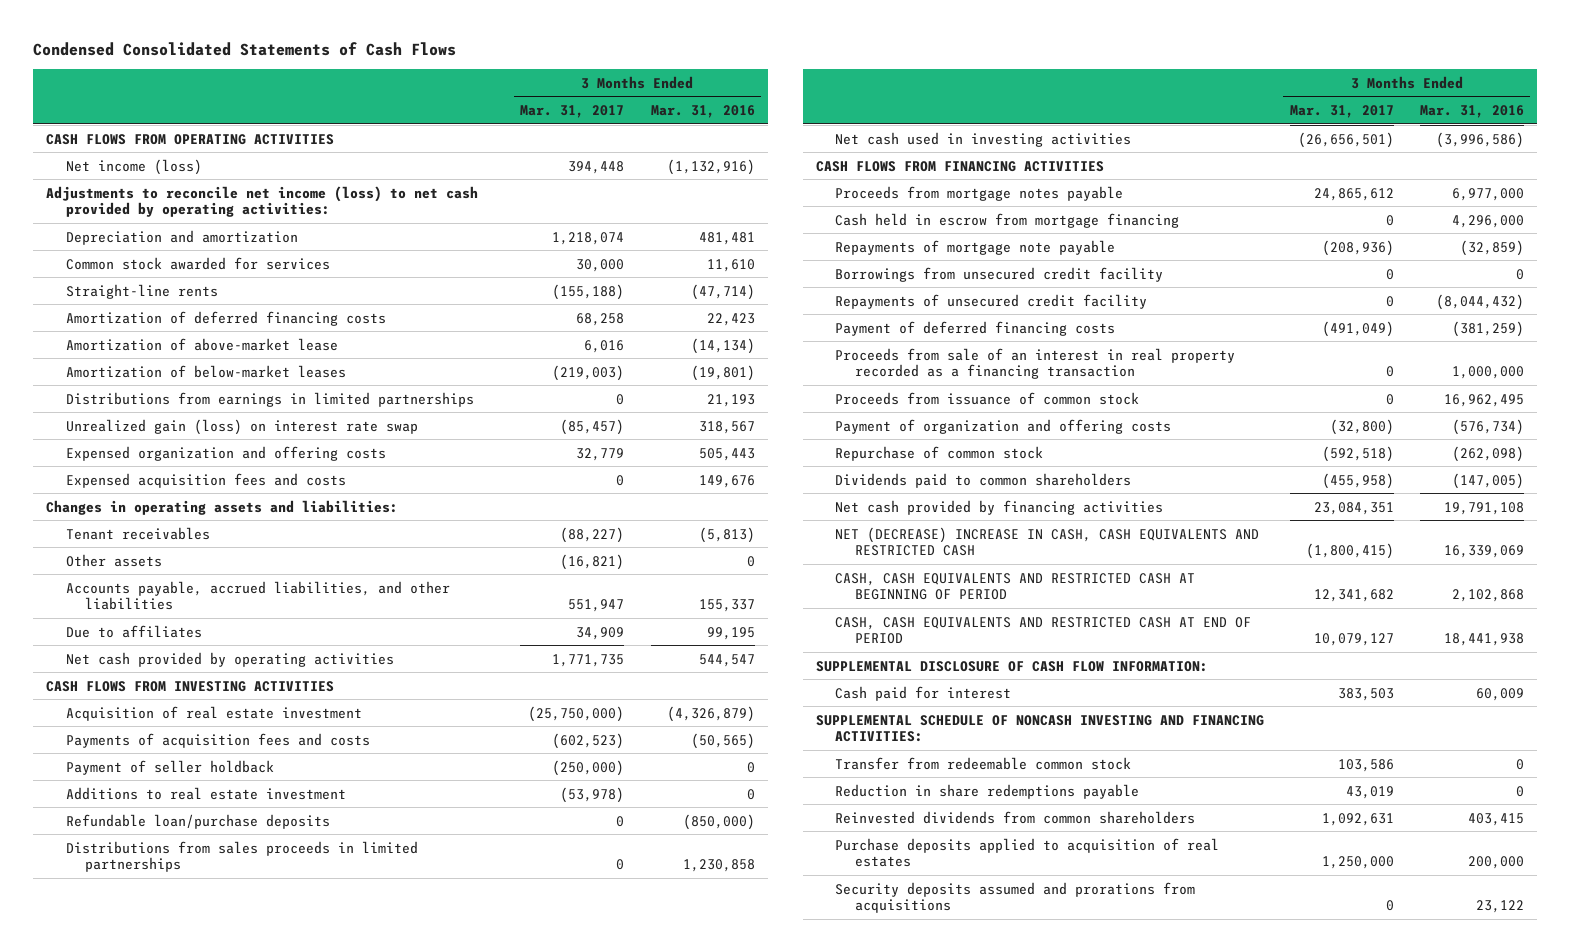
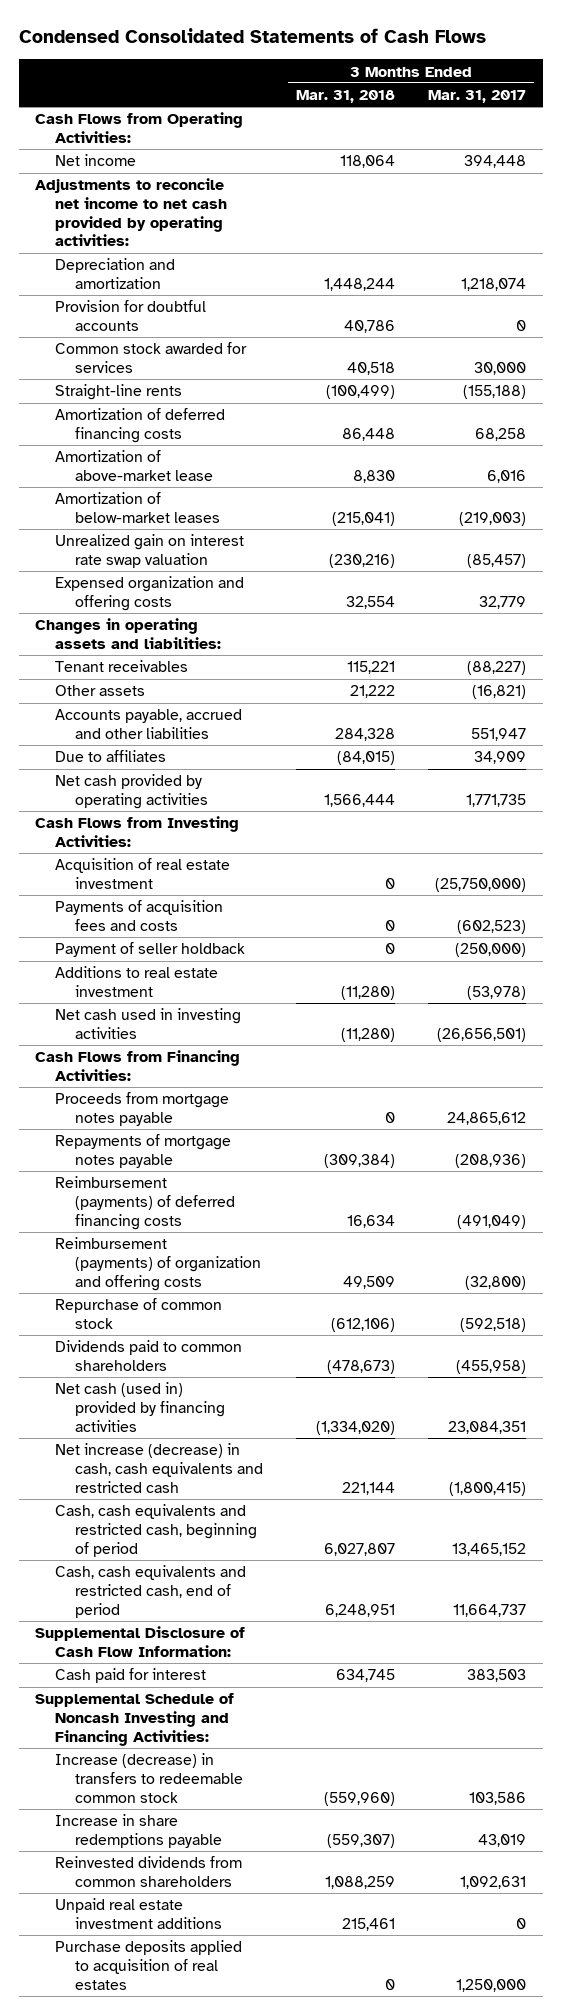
- | 3 Months Ended Mar. 31, 2017 | 3 Months Ended Mar. 31, 2016
+ | 3 Months Ended Mar. 31, 2018 | 3 Months Ended Mar. 31, 2017
- CASH FLOWS FROM OPERATING ACTIVITIES
- Net income (loss) | 394,448 | (1,132,916)
- Adjustments to reconcile net income (loss) to net cash provided by operating activities:
+ Cash Flows from Operating Activities:
+ Net income | 118,064 | 394,448
+ Adjustments to reconcile net income to net cash provided by operating activities:
+ Provision for doubtful accounts | 40,786 | 0
- Distributions from earnings in limited partnerships | 0 | 21,193
- Unrealized gain (loss) on interest rate swap | (85,457) | 318,567
+ Unrealized gain on interest rate swap valuation | (230,216) | (85,457)
- Expensed acquisition fees and costs | 0 | 149,676
- Accounts payable, accrued liabilities, and other liabilities | 551,947 | 155,337
+ Accounts payable, accrued and other liabilities | 284,328 | 551,947
- CASH FLOWS FROM INVESTING ACTIVITIES
+ Cash Flows from Investing Activities:
- Refundable loan/purchase deposits | 0 | (850,000)
- Distributions from sales proceeds in limited partnerships | 0 | 1,230,858
- CASH FLOWS FROM FINANCING ACTIVITIES
+ Cash Flows from Financing Activities:
- Cash held in escrow from mortgage financing | 0 | 4,296,000
- Repayments of mortgage note payable | (208,936) | (32,859)
- Borrowings from unsecured credit facility | 0 | 0
- Repayments of unsecured credit facility | 0 | (8,044,432)
- Payment of deferred financing costs | (491,049) | (381,259)
- Proceeds from sale of an interest in real property recorded as a financing transaction | 0 | 1,000,000
- Proceeds from issuance of common stock | 0 | 16,962,495
- Payment of organization and offering costs | (32,800) | (576,734)
+ Repayments of mortgage notes payable | (309,384) | (208,936)
+ Reimbursement (payments) of deferred financing costs | 16,634 | (491,049)
+ Reimbursement (payments) of organization and offering costs | 49,509 | (32,800)
- Net cash provided by financing activities | 23,084,351 | 19,791,108
- NET (DECREASE) INCREASE IN CASH, CASH EQUIVALENTS AND RESTRICTED CASH | (1,800,415) | 16,339,069
- CASH, CASH EQUIVALENTS AND RESTRICTED CASH AT BEGINNING OF PERIOD | 12,341,682 | 2,102,868
- CASH, CASH EQUIVALENTS AND RESTRICTED CASH AT END OF PERIOD | 10,079,127 | 18,441,938
- SUPPLEMENTAL DISCLOSURE OF CASH FLOW INFORMATION:
+ Net cash (used in) provided by financing activities | (1,334,020) | 23,084,351
+ Net increase (decrease) in cash, cash equivalents and restricted cash | 221,144 | (1,800,415)
+ Cash, cash equivalents and restricted cash, beginning of period | 6,027,807 | 13,465,152
+ Cash, cash equivalents and restricted cash, end of period | 6,248,951 | 11,664,737
+ Supplemental Disclosure of Cash Flow Information:
- SUPPLEMENTAL SCHEDULE OF NONCASH INVESTING AND FINANCING ACTIVITIES:
- Transfer from redeemable common stock | 103,586 | 0
- Reduction in share redemptions payable | 43,019 | 0
+ Supplemental Schedule of Noncash Investing and Financing Activities:
+ Increase (decrease) in transfers to redeemable common stock | (559,960) | 103,586
+ Increase in share redemptions payable | (559,307) | 43,019
+ Unpaid real estate investment additions | 215,461 | 0
- Security deposits assumed and prorations from acquisitions | 0 | 23,122

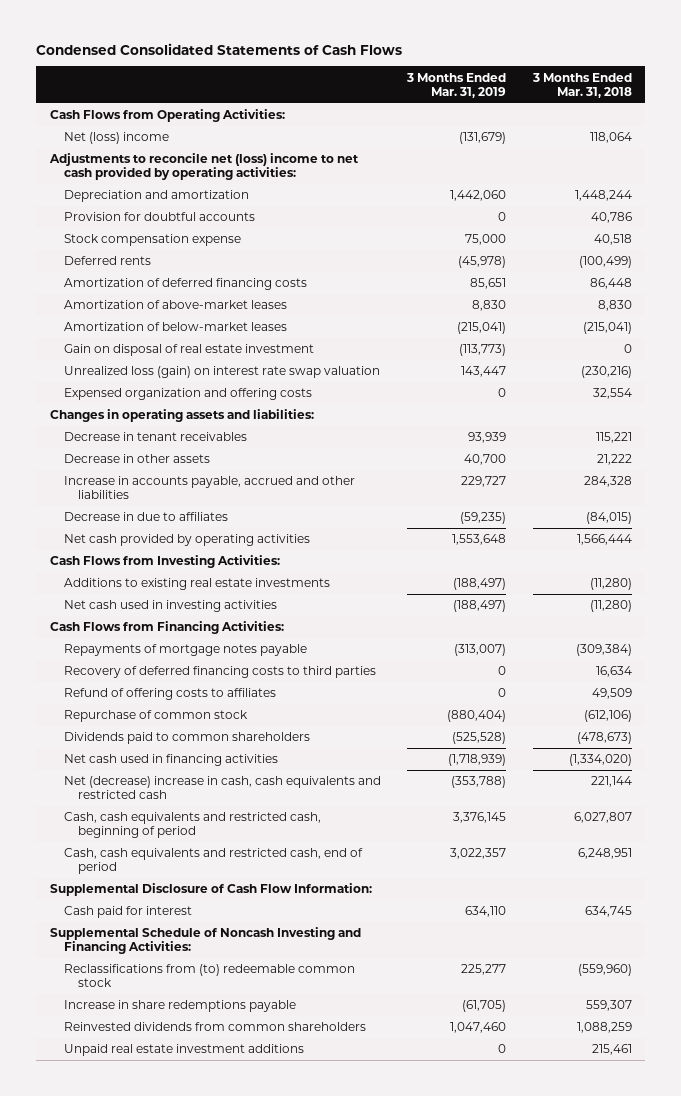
- | 3 Months Ended Mar. 31, 2018 | 3 Months Ended Mar. 31, 2017
+ | 3 Months Ended Mar. 31, 2019 | 3 Months Ended Mar. 31, 2018
- Net income | 118,064 | 394,448
- Adjustments to reconcile net income to net cash provided by operating activities:
+ Net (loss) income | (131,679) | 118,064
+ Adjustments to reconcile net (loss) income to net cash provided by operating activities:
- Common stock awarded for services | 40,518 | 30,000
- Straight-line rents | (100,499) | (155,188)
+ Stock compensation expense | 75,000 | 40,518
+ Deferred rents | (45,978) | (100,499)
- Amortization of above-market lease | 8,830 | 6,016
+ Amortization of above-market leases | 8,830 | 8,830
- Unrealized gain on interest rate swap valuation | (230,216) | (85,457)
+ Gain on disposal of real estate investment | (113,773) | 0
+ Unrealized loss (gain) on interest rate swap valuation | 143,447 | (230,216)
- Tenant receivables | 115,221 | (88,227)
- Other assets | 21,222 | (16,821)
- Accounts payable, accrued and other liabilities | 284,328 | 551,947
- Due to affiliates | (84,015) | 34,909
+ Decrease in tenant receivables | 93,939 | 115,221
+ Decrease in other assets | 40,700 | 21,222
+ Increase in accounts payable, accrued and other liabilities | 229,727 | 284,328
+ Decrease in due to affiliates | (59,235) | (84,015)
- Acquisition of real estate investment | 0 | (25,750,000)
- Payments of acquisition fees and costs | 0 | (602,523)
- Payment of seller holdback | 0 | (250,000)
- Additions to real estate investment | (11,280) | (53,978)
+ Additions to existing real estate investments | (188,497) | (11,280)
- Proceeds from mortgage notes payable | 0 | 24,865,612
- Reimbursement (payments) of deferred financing costs | 16,634 | (491,049)
- Reimbursement (payments) of organization and offering costs | 49,509 | (32,800)
+ Recovery of deferred financing costs to third parties | 0 | 16,634
+ Refund of offering costs to affiliates | 0 | 49,509
- Net cash (used in) provided by financing activities | (1,334,020) | 23,084,351
- Net increase (decrease) in cash, cash equivalents and restricted cash | 221,144 | (1,800,415)
+ Net cash used in financing activities | (1,718,939) | (1,334,020)
+ Net (decrease) increase in cash, cash equivalents and restricted cash | (353,788) | 221,144
- Increase (decrease) in transfers to redeemable common stock | (559,960) | 103,586
- Increase in share redemptions payable | (559,307) | 43,019
+ Reclassifications from (to) redeemable common stock | 225,277 | (559,960)
+ Increase in share redemptions payable | (61,705) | 559,307
- Purchase deposits applied to acquisition of real estates | 0 | 1,250,000

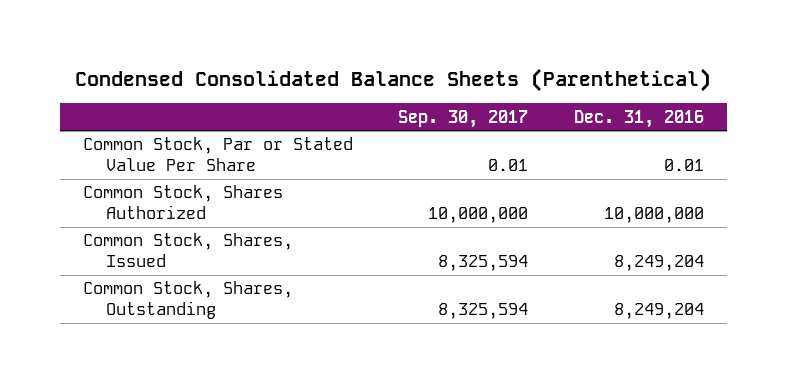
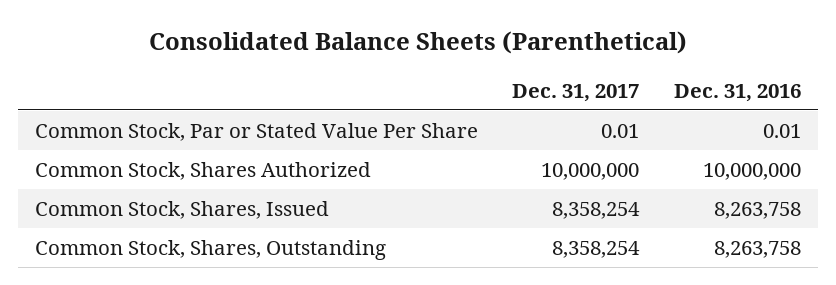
- Condensed Consolidated Balance Sheets (Parenthetical)
+ Consolidated Balance Sheets (Parenthetical)
- | Sep. 30, 2017 | Dec. 31, 2016
+ | Dec. 31, 2017 | Dec. 31, 2016
- Common Stock, Shares, Issued | 8,325,594 | 8,249,204
- Common Stock, Shares, Outstanding | 8,325,594 | 8,249,204
+ Common Stock, Shares, Issued | 8,358,254 | 8,263,758
+ Common Stock, Shares, Outstanding | 8,358,254 | 8,263,758

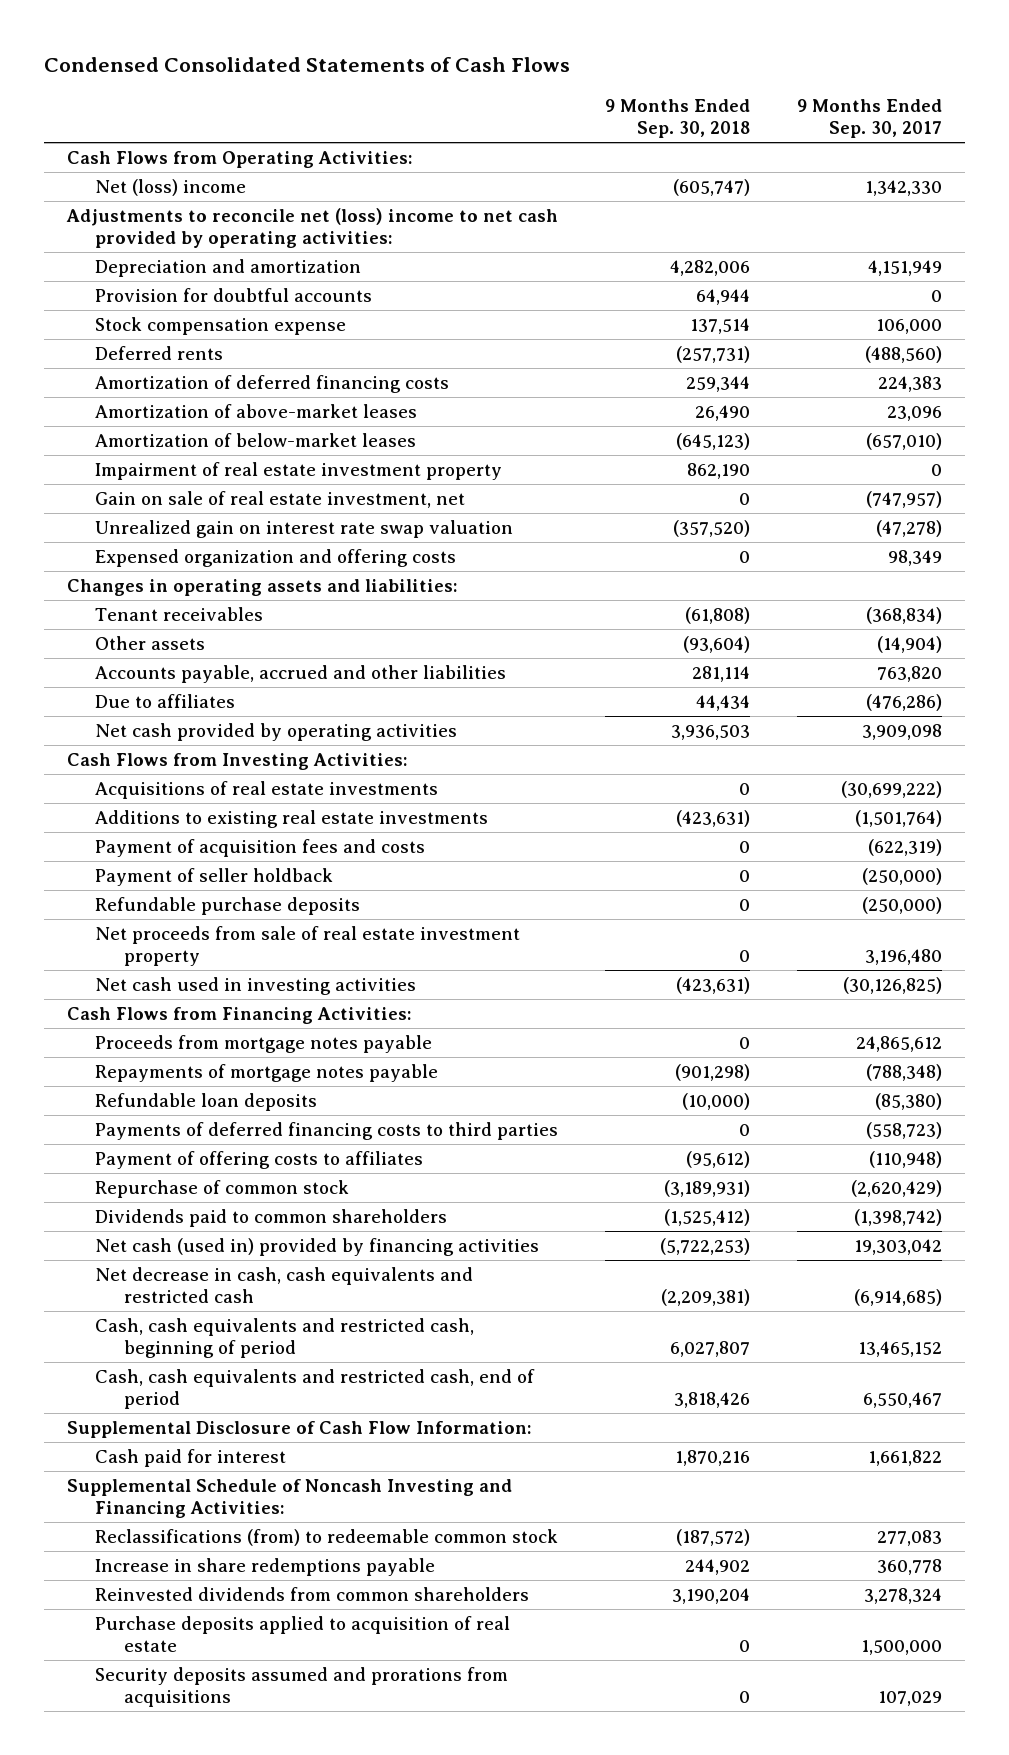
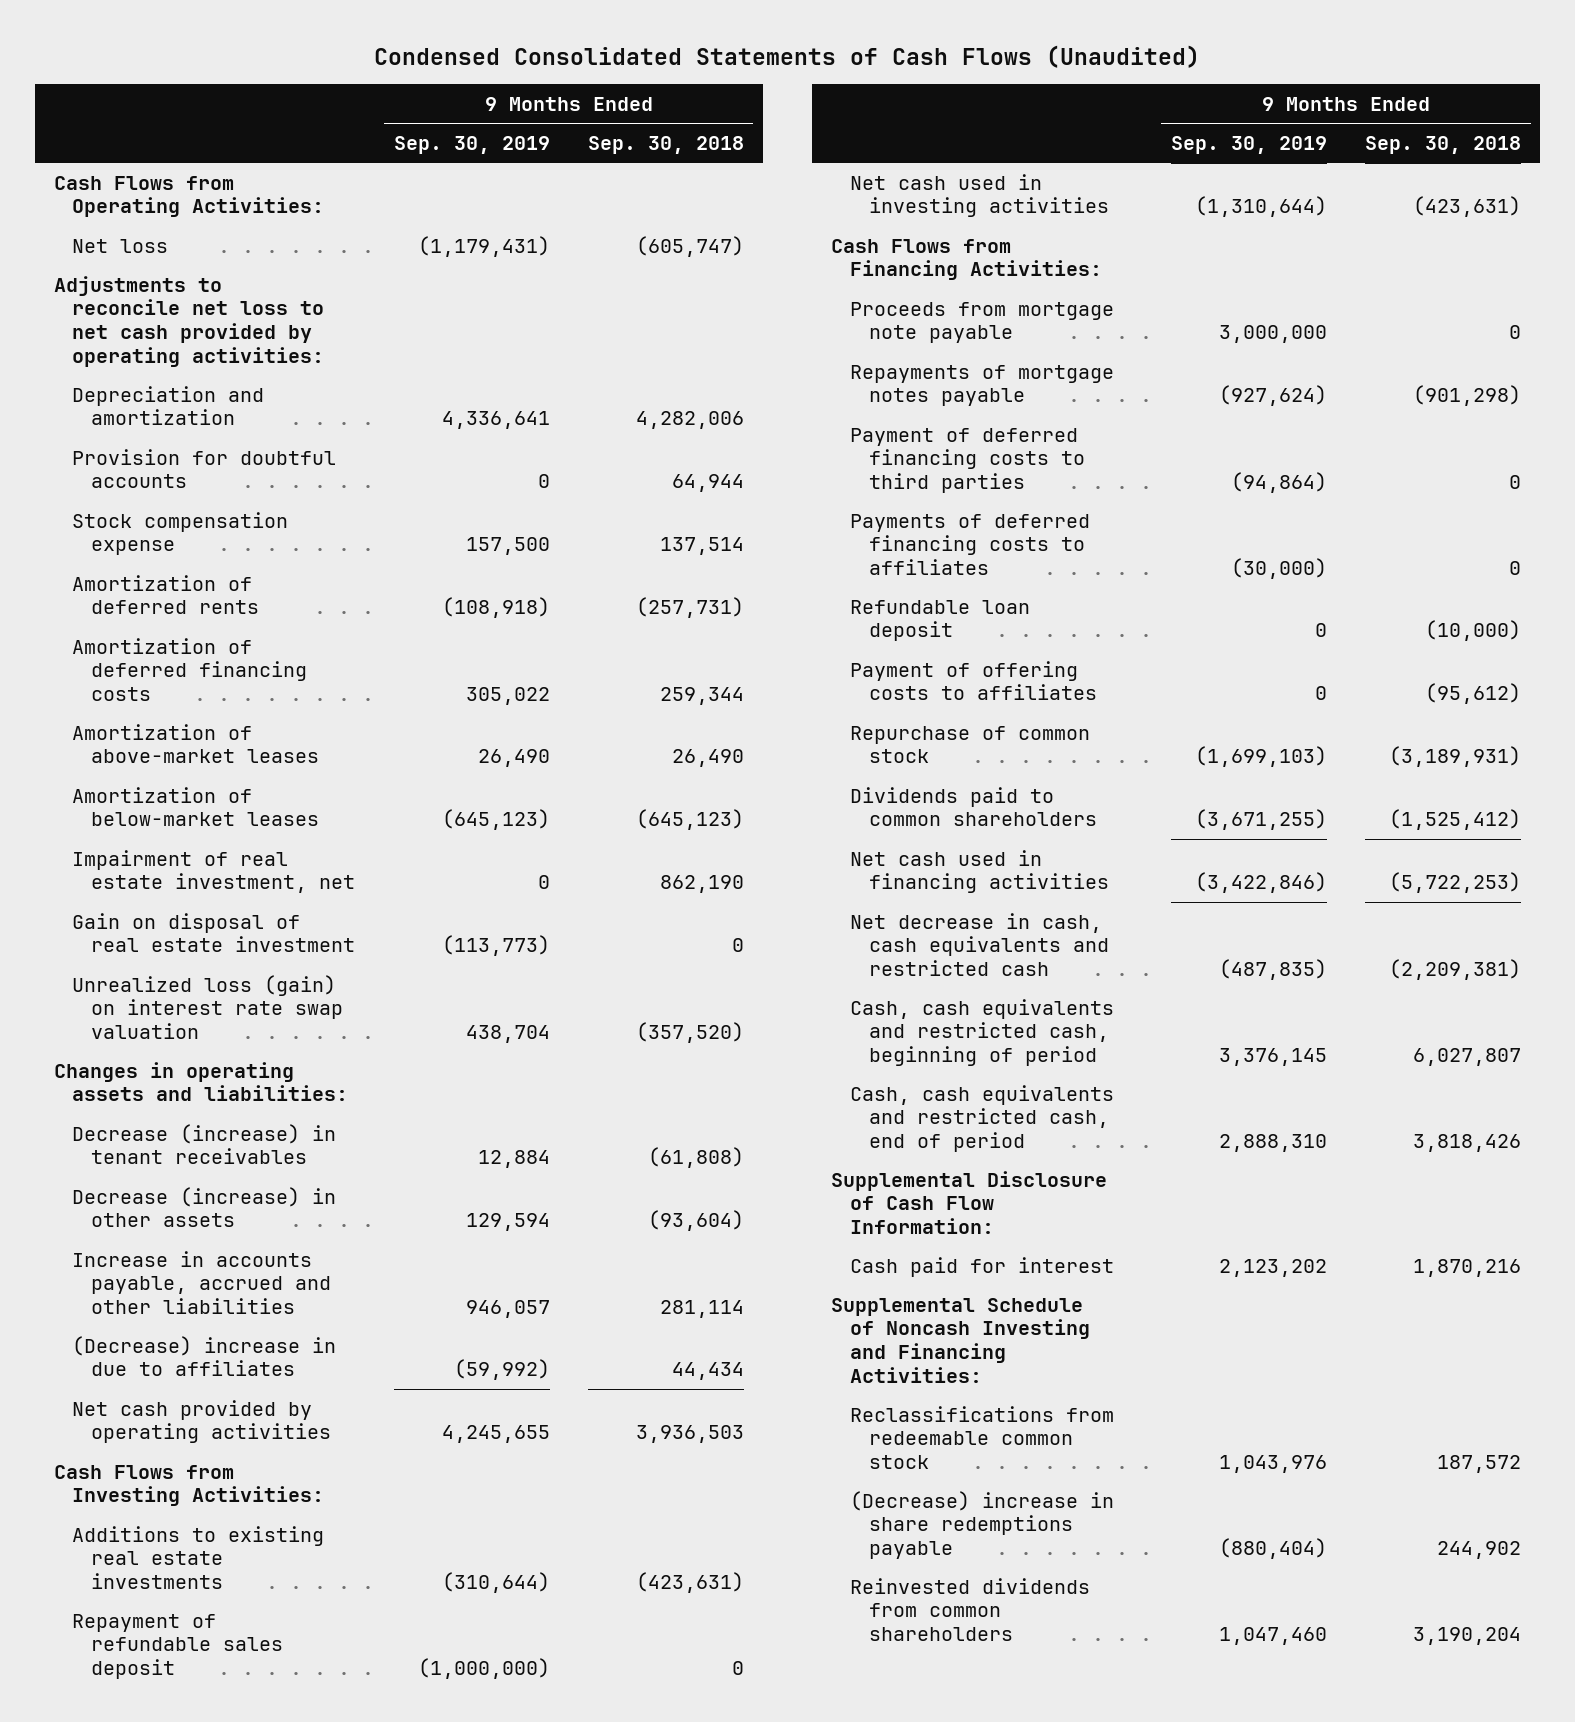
- Condensed Consolidated Statements of Cash Flows
+ Condensed Consolidated Statements of Cash Flows (Unaudited)
- | 9 Months Ended Sep. 30, 2018 | 9 Months Ended Sep. 30, 2017
+ | 9 Months Ended Sep. 30, 2019 | 9 Months Ended Sep. 30, 2018
- Net (loss) income | (605,747) | 1,342,330
- Adjustments to reconcile net (loss) income to net cash provided by operating activities:
+ Net loss | (1,179,431) | (605,747)
+ Adjustments to reconcile net loss to net cash provided by operating activities:
- Deferred rents | (257,731) | (488,560)
+ Amortization of deferred rents | (108,918) | (257,731)
- Impairment of real estate investment property | 862,190 | 0
- Gain on sale of real estate investment, net | 0 | (747,957)
- Unrealized gain on interest rate swap valuation | (357,520) | (47,278)
- Expensed organization and offering costs | 0 | 98,349
+ Impairment of real estate investment, net | 0 | 862,190
+ Gain on disposal of real estate investment | (113,773) | 0
+ Unrealized loss (gain) on interest rate swap valuation | 438,704 | (357,520)
- Tenant receivables | (61,808) | (368,834)
- Other assets | (93,604) | (14,904)
- Accounts payable, accrued and other liabilities | 281,114 | 763,820
- Due to affiliates | 44,434 | (476,286)
+ Decrease (increase) in tenant receivables | 12,884 | (61,808)
+ Decrease (increase) in other assets | 129,594 | (93,604)
+ Increase in accounts payable, accrued and other liabilities | 946,057 | 281,114
+ (Decrease) increase in due to affiliates | (59,992) | 44,434
- Acquisitions of real estate investments | 0 | (30,699,222)
- Payment of acquisition fees and costs | 0 | (622,319)
- Payment of seller holdback | 0 | (250,000)
- Refundable purchase deposits | 0 | (250,000)
- Net proceeds from sale of real estate investment property | 0 | 3,196,480
+ Repayment of refundable sales deposit | (1,000,000) | 0
- Proceeds from mortgage notes payable | 0 | 24,865,612
+ Proceeds from mortgage note payable | 3,000,000 | 0
- Refundable loan deposits | (10,000) | (85,380)
- Payments of deferred financing costs to third parties | 0 | (558,723)
+ Payment of deferred financing costs to third parties | (94,864) | 0
+ Payments of deferred financing costs to affiliates | (30,000) | 0
+ Refundable loan deposit | 0 | (10,000)
- Net cash (used in) provided by financing activities | (5,722,253) | 19,303,042
+ Net cash used in financing activities | (3,422,846) | (5,722,253)
- Reclassifications (from) to redeemable common stock | (187,572) | 277,083
- Increase in share redemptions payable | 244,902 | 360,778
+ Reclassifications from redeemable common stock | 1,043,976 | 187,572
+ (Decrease) increase in share redemptions payable | (880,404) | 244,902
- Purchase deposits applied to acquisition of real estate | 0 | 1,500,000
- Security deposits assumed and prorations from acquisitions | 0 | 107,029

